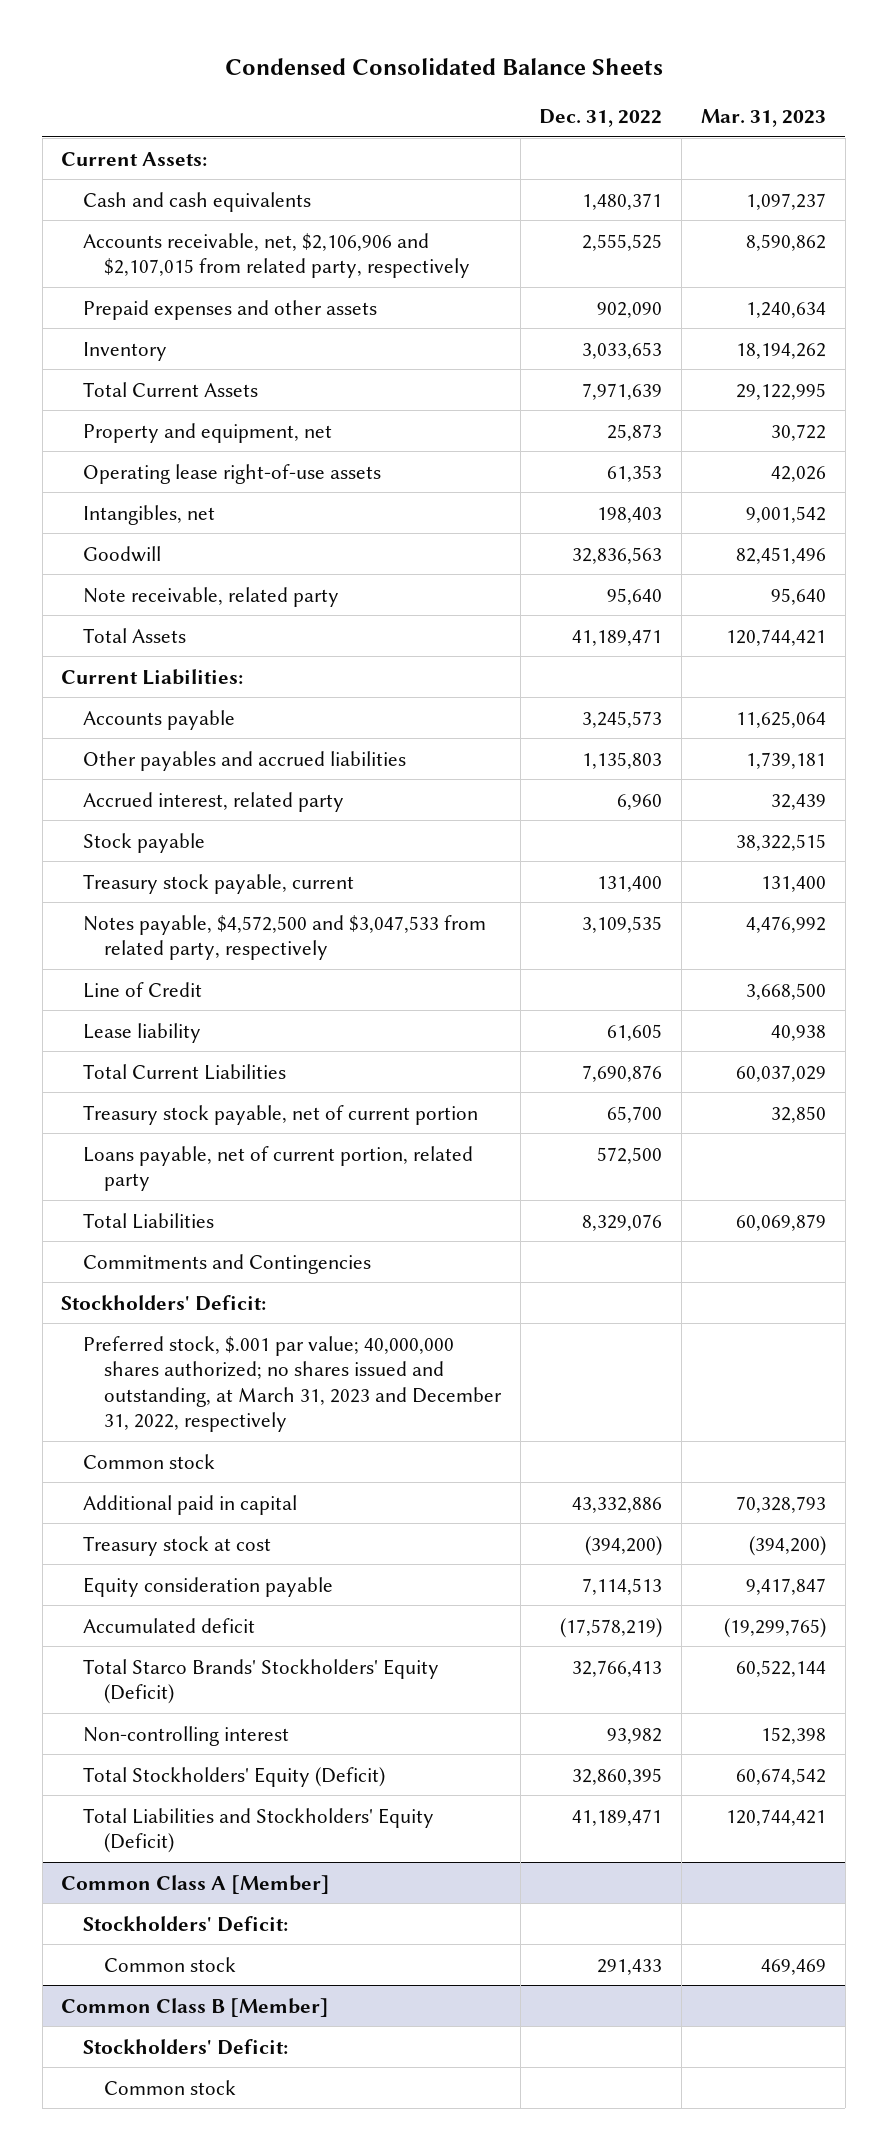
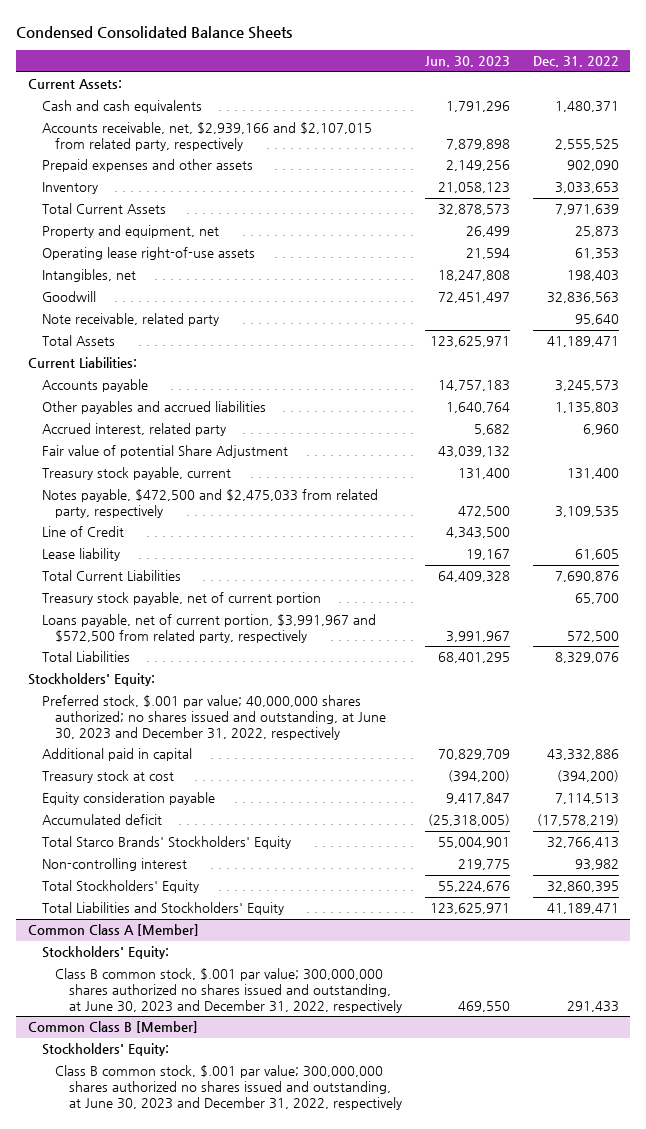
- | Dec. 31, 2022 | Mar. 31, 2023
+ | Jun. 30, 2023 | Dec. 31, 2022
- Accounts receivable, net, $2,106,906 and $2,107,015 from related party, respectively | 2,555,525 | 8,590,862
+ Accounts receivable, net, $2,939,166 and $2,107,015 from related party, respectively | 7,879,898 | 2,555,525
- Stock payable | | 38,322,515
+ Fair value of potential Share Adjustment | 43,039,132 |
- Notes payable, $4,572,500 and $3,047,533 from related party, respectively | 3,109,535 | 4,476,992
+ Notes payable, $472,500 and $2,475,033 from related party, respectively | 472,500 | 3,109,535
- Loans payable, net of current portion, related party | 572,500 |
+ Loans payable, net of current portion, $3,991,967 and $572,500 from related party, respectively | 3,991,967 | 572,500
- Commitments and Contingencies
- Stockholders' Deficit:
- Preferred stock, $.001 par value; 40,000,000 shares authorized; no shares issued and outstanding, at March 31, 2023 and December 31, 2022, respectively
- Common stock
+ Stockholders' Equity:
+ Preferred stock, $.001 par value; 40,000,000 shares authorized; no shares issued and outstanding, at June 30, 2023 and December 31, 2022, respectively
- Total Starco Brands' Stockholders' Equity (Deficit) | 32,766,413 | 60,522,144
+ Total Starco Brands' Stockholders' Equity | 55,004,901 | 32,766,413
- Total Stockholders' Equity (Deficit) | 32,860,395 | 60,674,542
- Total Liabilities and Stockholders' Equity (Deficit) | 41,189,471 | 120,744,421
+ Total Stockholders' Equity | 55,224,676 | 32,860,395
+ Total Liabilities and Stockholders' Equity | 123,625,971 | 41,189,471
@ Common Class A [Member]
- Stockholders' Deficit:
- Common stock | 291,433 | 469,469
+ Stockholders' Equity:
+ Class B common stock, $.001 par value; 300,000,000 shares authorized no shares issued and outstanding, at June 30, 2023 and December 31, 2022, respectively | 469,550 | 291,433
@ Common Class B [Member]
- Stockholders' Deficit:
- Common stock
+ Stockholders' Equity:
+ Class B common stock, $.001 par value; 300,000,000 shares authorized no shares issued and outstanding, at June 30, 2023 and December 31, 2022, respectively

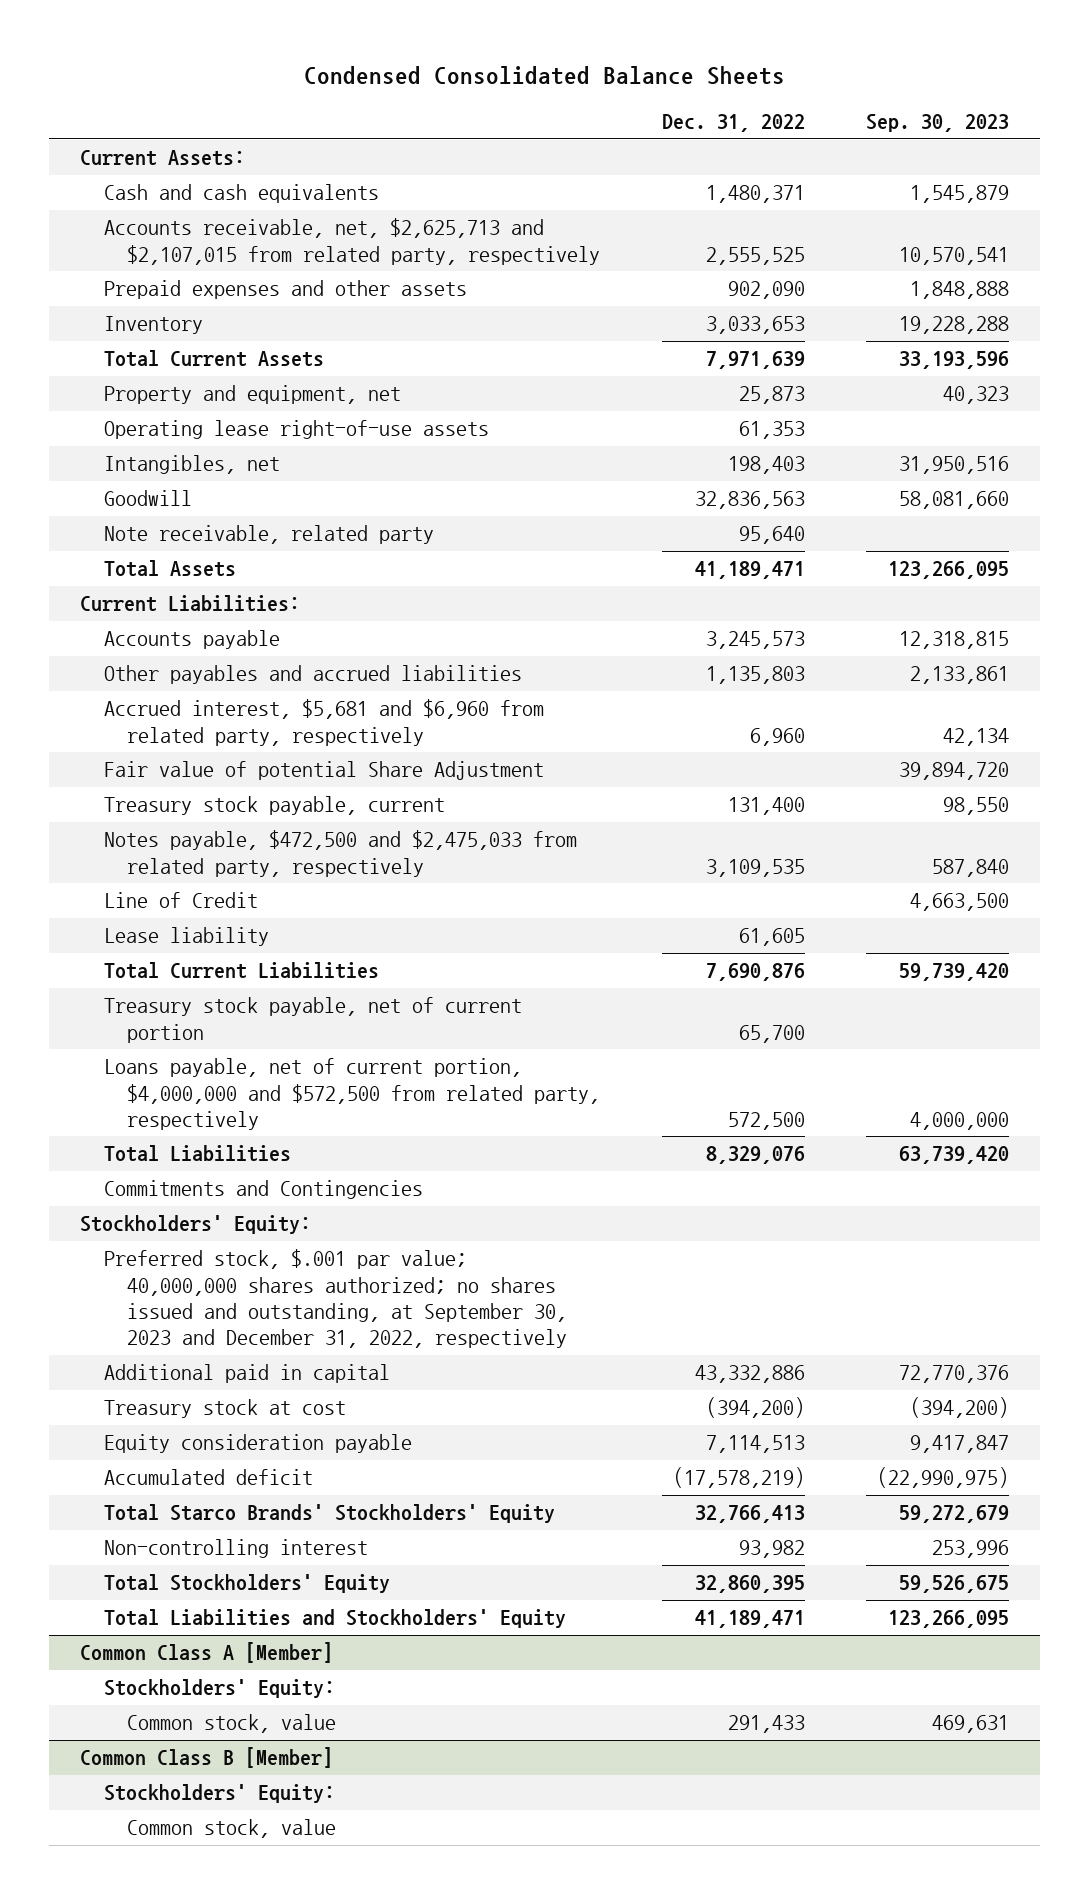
- | Jun. 30, 2023 | Dec. 31, 2022
+ | Dec. 31, 2022 | Sep. 30, 2023
- Accounts receivable, net, $2,939,166 and $2,107,015 from related party, respectively | 7,879,898 | 2,555,525
+ Accounts receivable, net, $2,625,713 and $2,107,015 from related party, respectively | 2,555,525 | 10,570,541
- Accrued interest, related party | 5,682 | 6,960
+ Accrued interest, $5,681 and $6,960 from related party, respectively | 6,960 | 42,134
- Loans payable, net of current portion, $3,991,967 and $572,500 from related party, respectively | 3,991,967 | 572,500
+ Loans payable, net of current portion, $4,000,000 and $572,500 from related party, respectively | 572,500 | 4,000,000
+ Commitments and Contingencies
- Preferred stock, $.001 par value; 40,000,000 shares authorized; no shares issued and outstanding, at June 30, 2023 and December 31, 2022, respectively
+ Preferred stock, $.001 par value; 40,000,000 shares authorized; no shares issued and outstanding, at September 30, 2023 and December 31, 2022, respectively
@ Common Class A [Member]
- Class B common stock, $.001 par value; 300,000,000 shares authorized no shares issued and outstanding, at June 30, 2023 and December 31, 2022, respectively | 469,550 | 291,433
+ Common stock, value | 291,433 | 469,631
@ Common Class B [Member]
- Class B common stock, $.001 par value; 300,000,000 shares authorized no shares issued and outstanding, at June 30, 2023 and December 31, 2022, respectively
+ Common stock, value

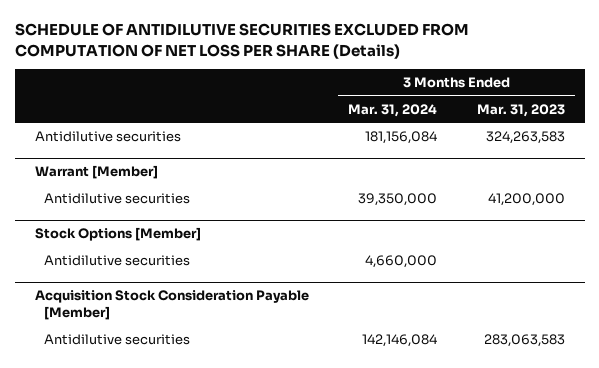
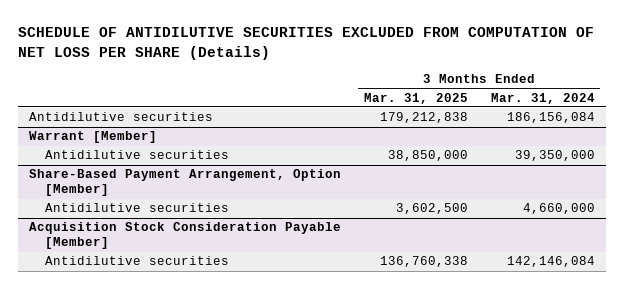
- | 3 Months Ended Mar. 31, 2024 | 3 Months Ended Mar. 31, 2023
+ | 3 Months Ended Mar. 31, 2025 | 3 Months Ended Mar. 31, 2024
- Antidilutive securities | 181,156,084 | 324,263,583
+ Antidilutive securities | 179,212,838 | 186,156,084
- Stock Options [Member]
+ Share-Based Payment Arrangement, Option [Member]

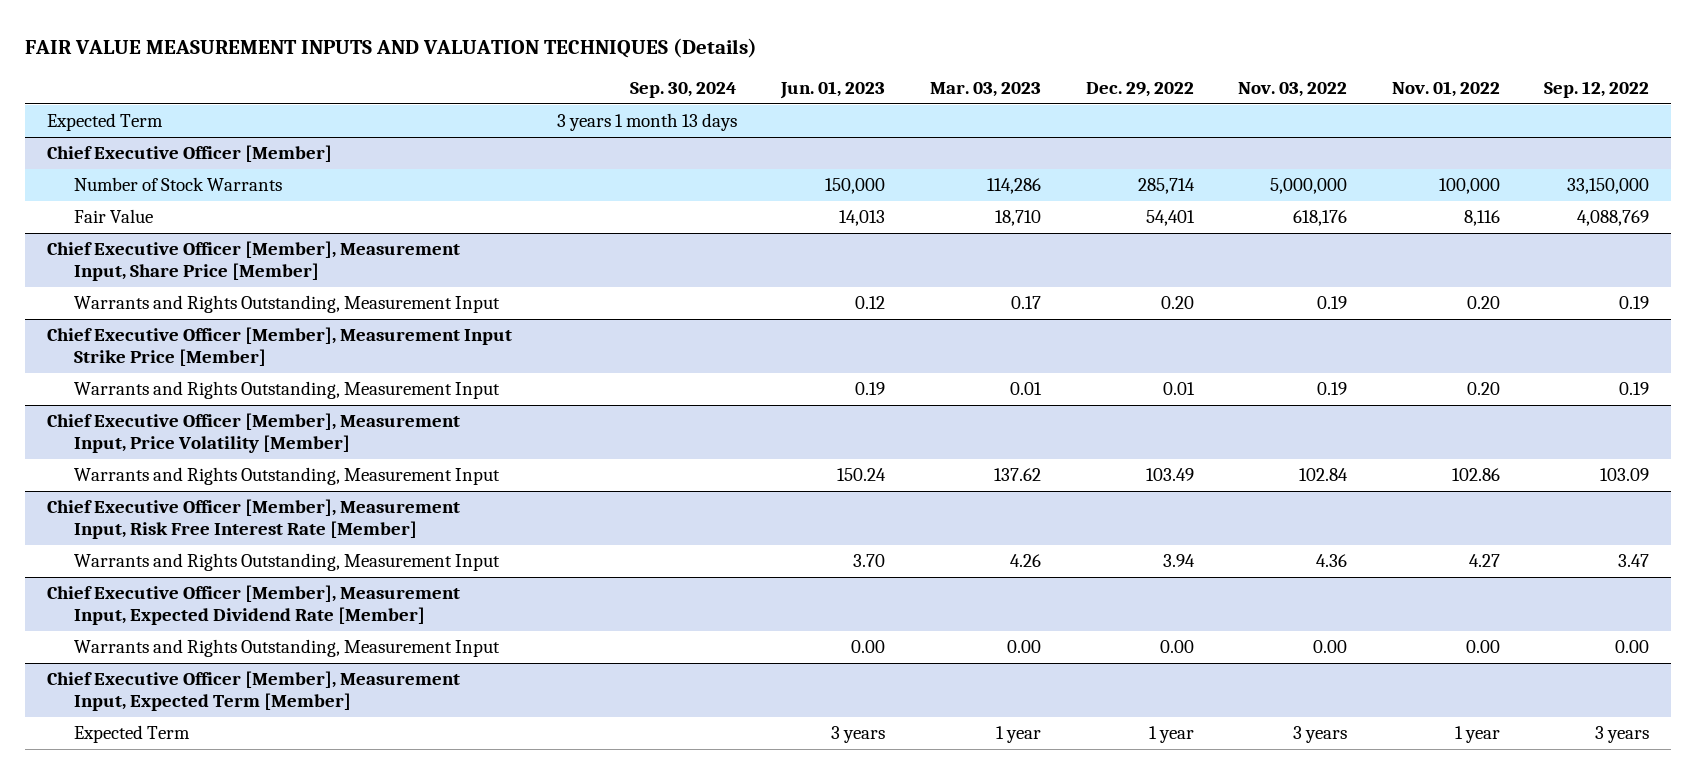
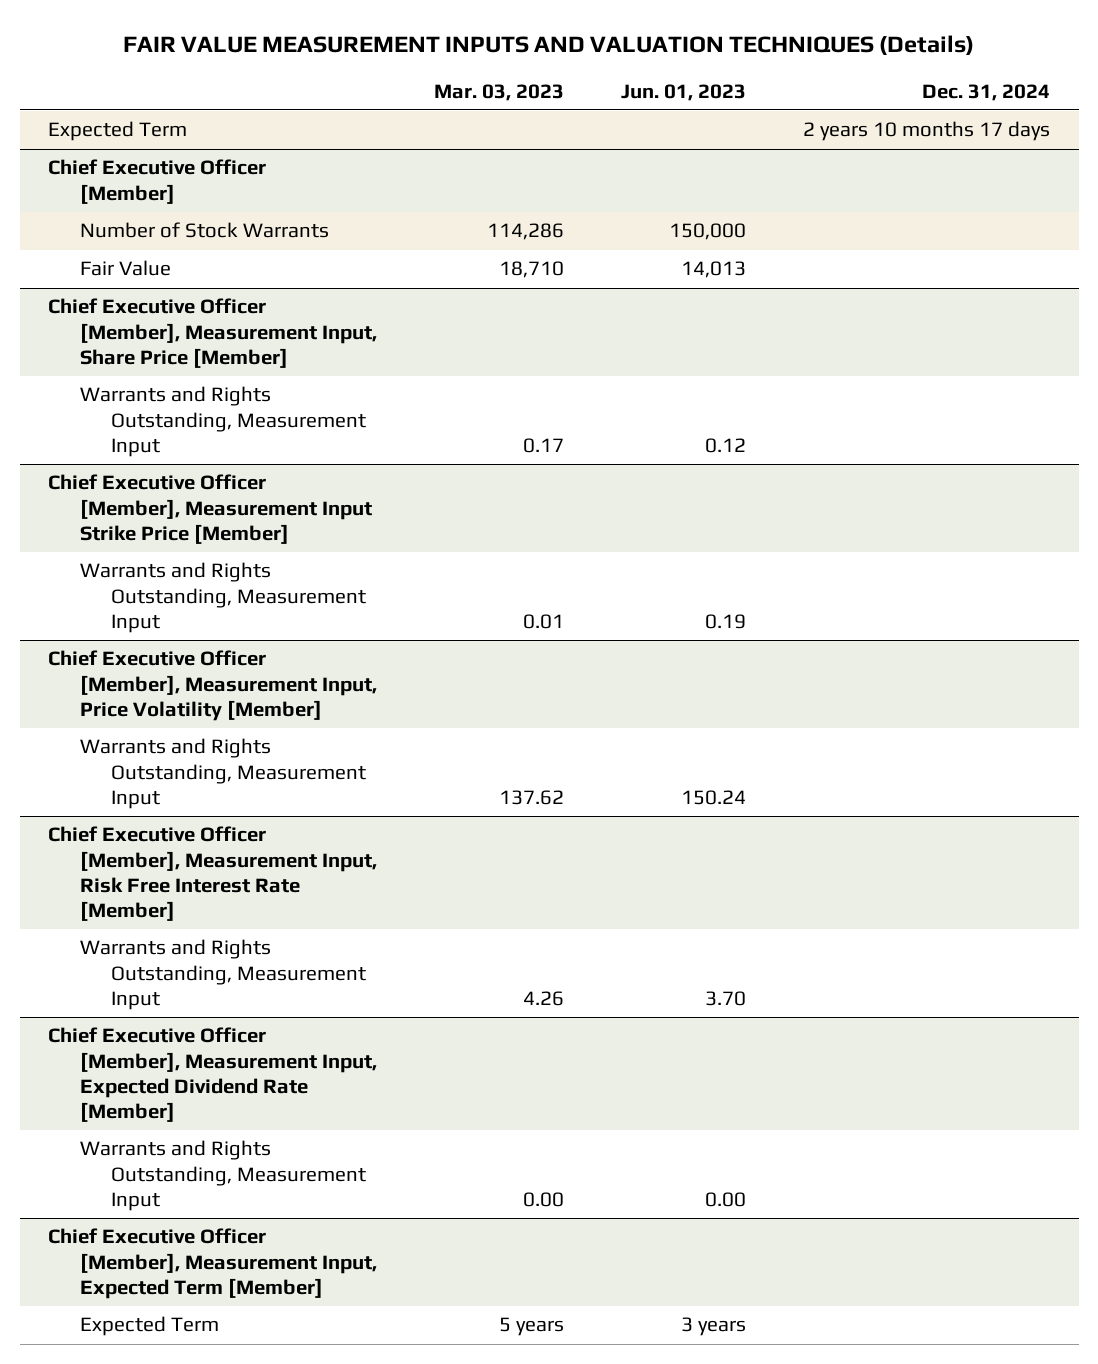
- | Sep. 30, 2024 | Jun. 01, 2023 | Mar. 03, 2023 | Dec. 29, 2022 | Nov. 03, 2022 | Nov. 01, 2022 | Sep. 12, 2022
+ | Mar. 03, 2023 | Jun. 01, 2023 | Dec. 31, 2024
@ Chief Executive Officer [Member], Measurement Input, Expected Term [Member]
- Expected Term | | 3 years | 1 year | 1 year | 3 years | 1 year | 3 years
+ Expected Term | 5 years | 3 years |

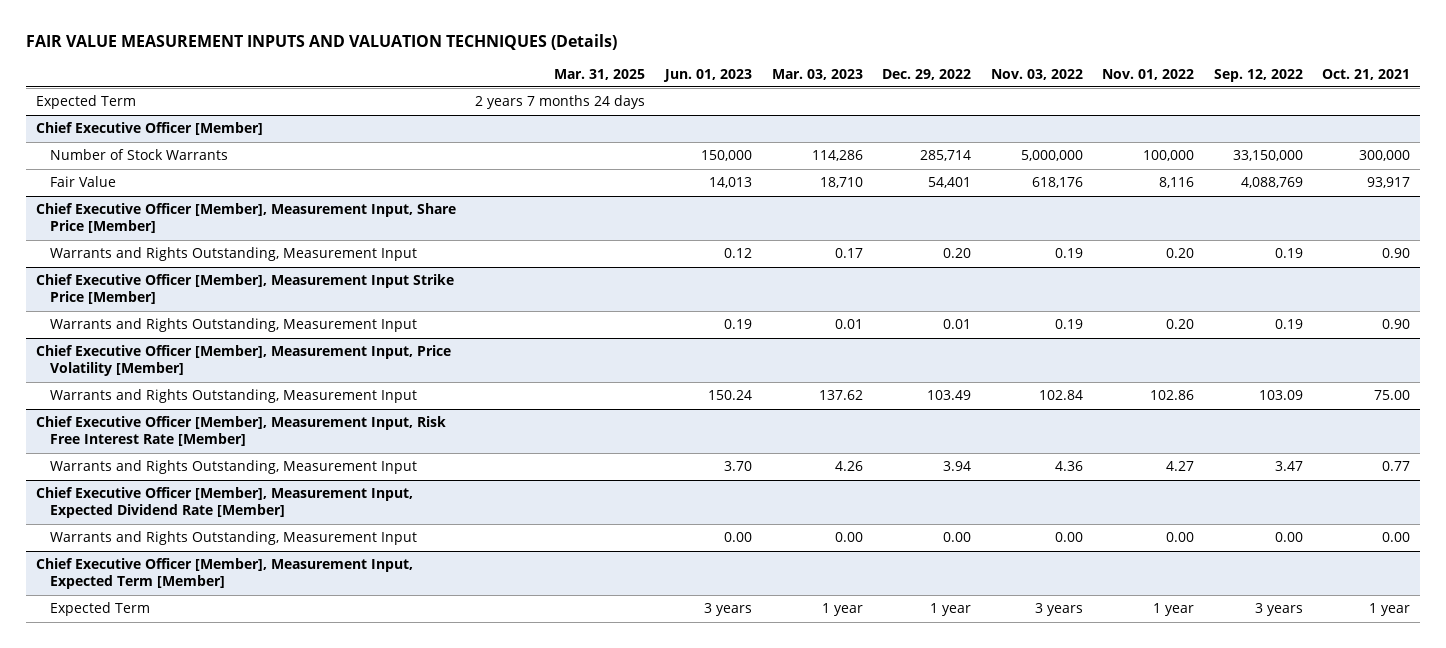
- | Mar. 03, 2023 | Jun. 01, 2023 | Dec. 31, 2024
+ | Mar. 31, 2025 | Jun. 01, 2023 | Mar. 03, 2023 | Dec. 29, 2022 | Nov. 03, 2022 | Nov. 01, 2022 | Sep. 12, 2022 | Oct. 21, 2021
@ Chief Executive Officer [Member], Measurement Input, Expected Term [Member]
- Expected Term | 5 years | 3 years |
+ Expected Term | | 3 years | 1 year | 1 year | 3 years | 1 year | 3 years | 1 year

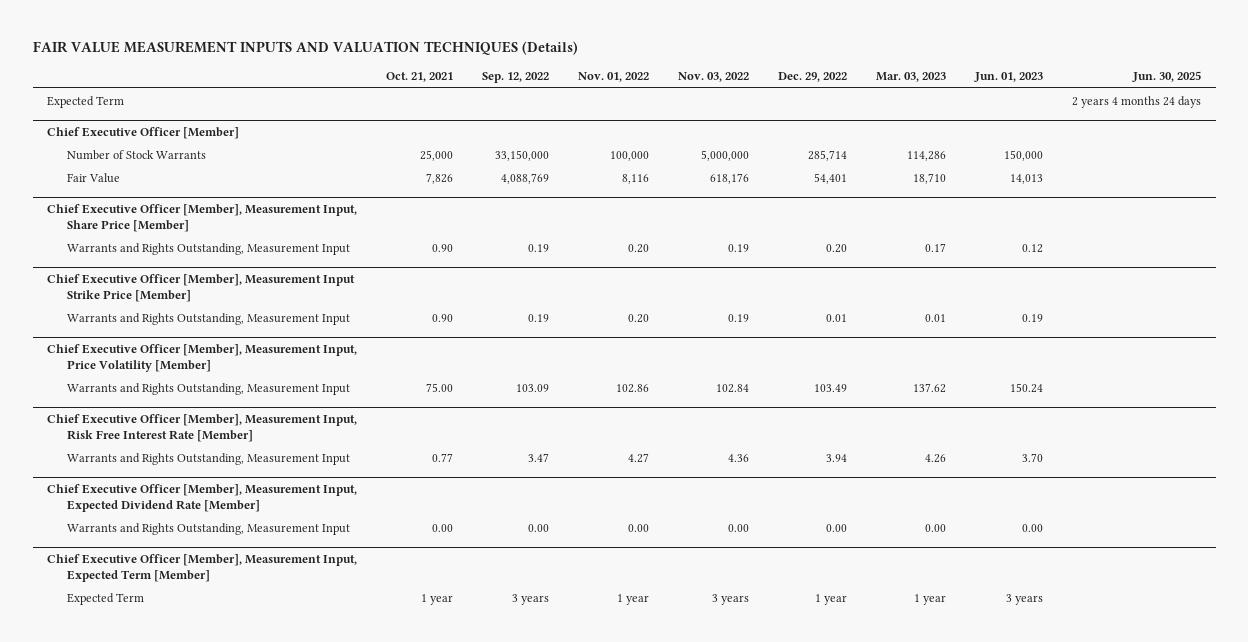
- | Mar. 31, 2025 | Jun. 01, 2023 | Mar. 03, 2023 | Dec. 29, 2022 | Nov. 03, 2022 | Nov. 01, 2022 | Sep. 12, 2022 | Oct. 21, 2021
+ | Oct. 21, 2021 | Sep. 12, 2022 | Nov. 01, 2022 | Nov. 03, 2022 | Dec. 29, 2022 | Mar. 03, 2023 | Jun. 01, 2023 | Jun. 30, 2025
@ Chief Executive Officer [Member]
- Number of Stock Warrants | | 150,000 | 114,286 | 285,714 | 5,000,000 | 100,000 | 33,150,000 | 300,000
- Fair Value | | 14,013 | 18,710 | 54,401 | 618,176 | 8,116 | 4,088,769 | 93,917
+ Number of Stock Warrants | 25,000 | 33,150,000 | 100,000 | 5,000,000 | 285,714 | 114,286 | 150,000 |
+ Fair Value | 7,826 | 4,088,769 | 8,116 | 618,176 | 54,401 | 18,710 | 14,013 |

